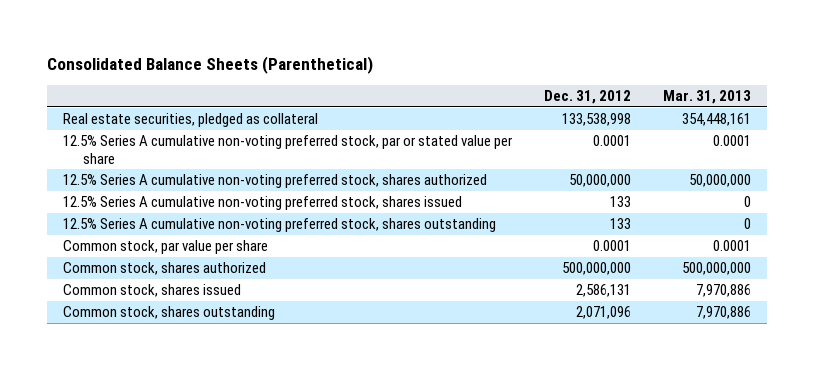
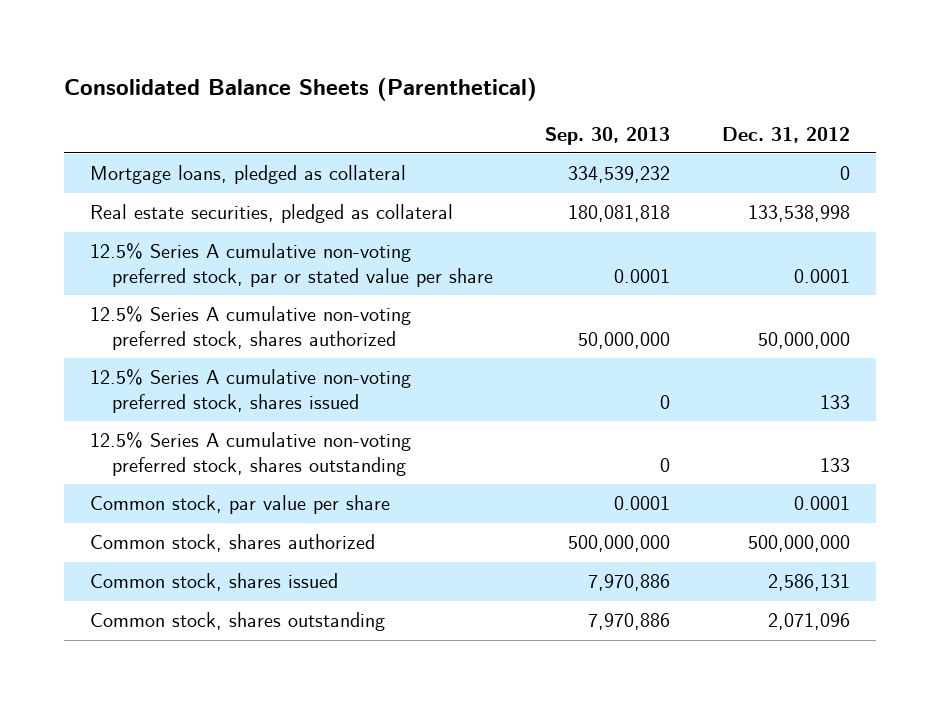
- | Dec. 31, 2012 | Mar. 31, 2013
+ | Sep. 30, 2013 | Dec. 31, 2012
+ Mortgage loans, pledged as collateral | 334,539,232 | 0

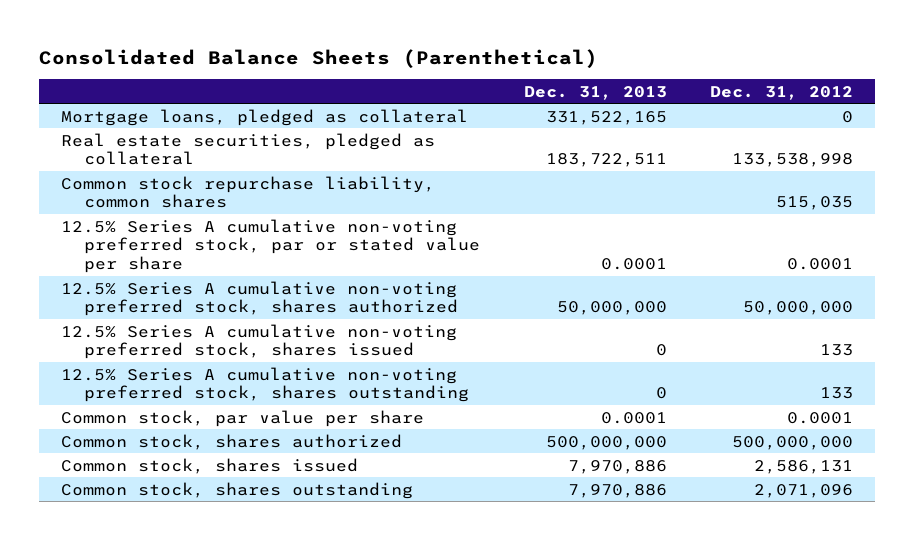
- | Sep. 30, 2013 | Dec. 31, 2012
+ | Dec. 31, 2013 | Dec. 31, 2012
+ Common stock repurchase liability, common shares | | 515,035

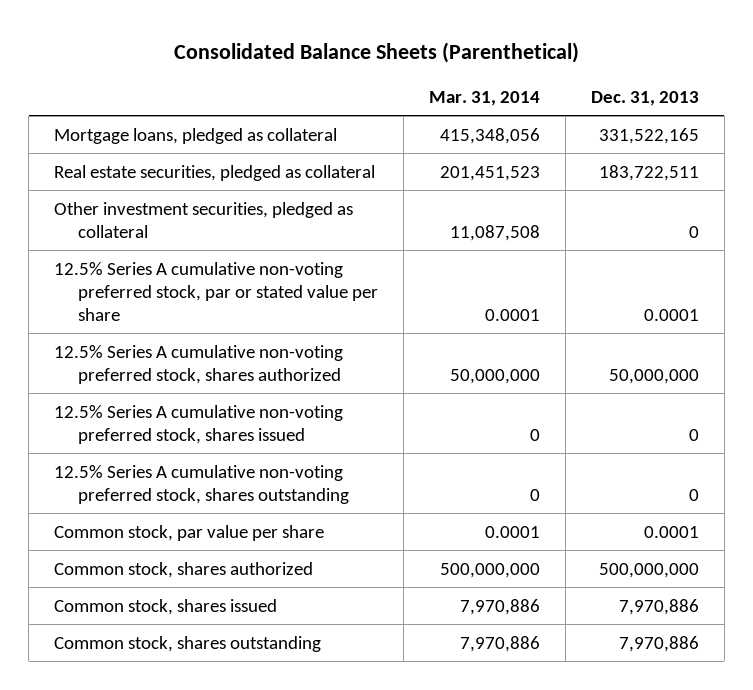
- | Dec. 31, 2013 | Dec. 31, 2012
+ | Mar. 31, 2014 | Dec. 31, 2013
- Common stock repurchase liability, common shares | | 515,035
+ Other investment securities, pledged as collateral | 11,087,508 | 0

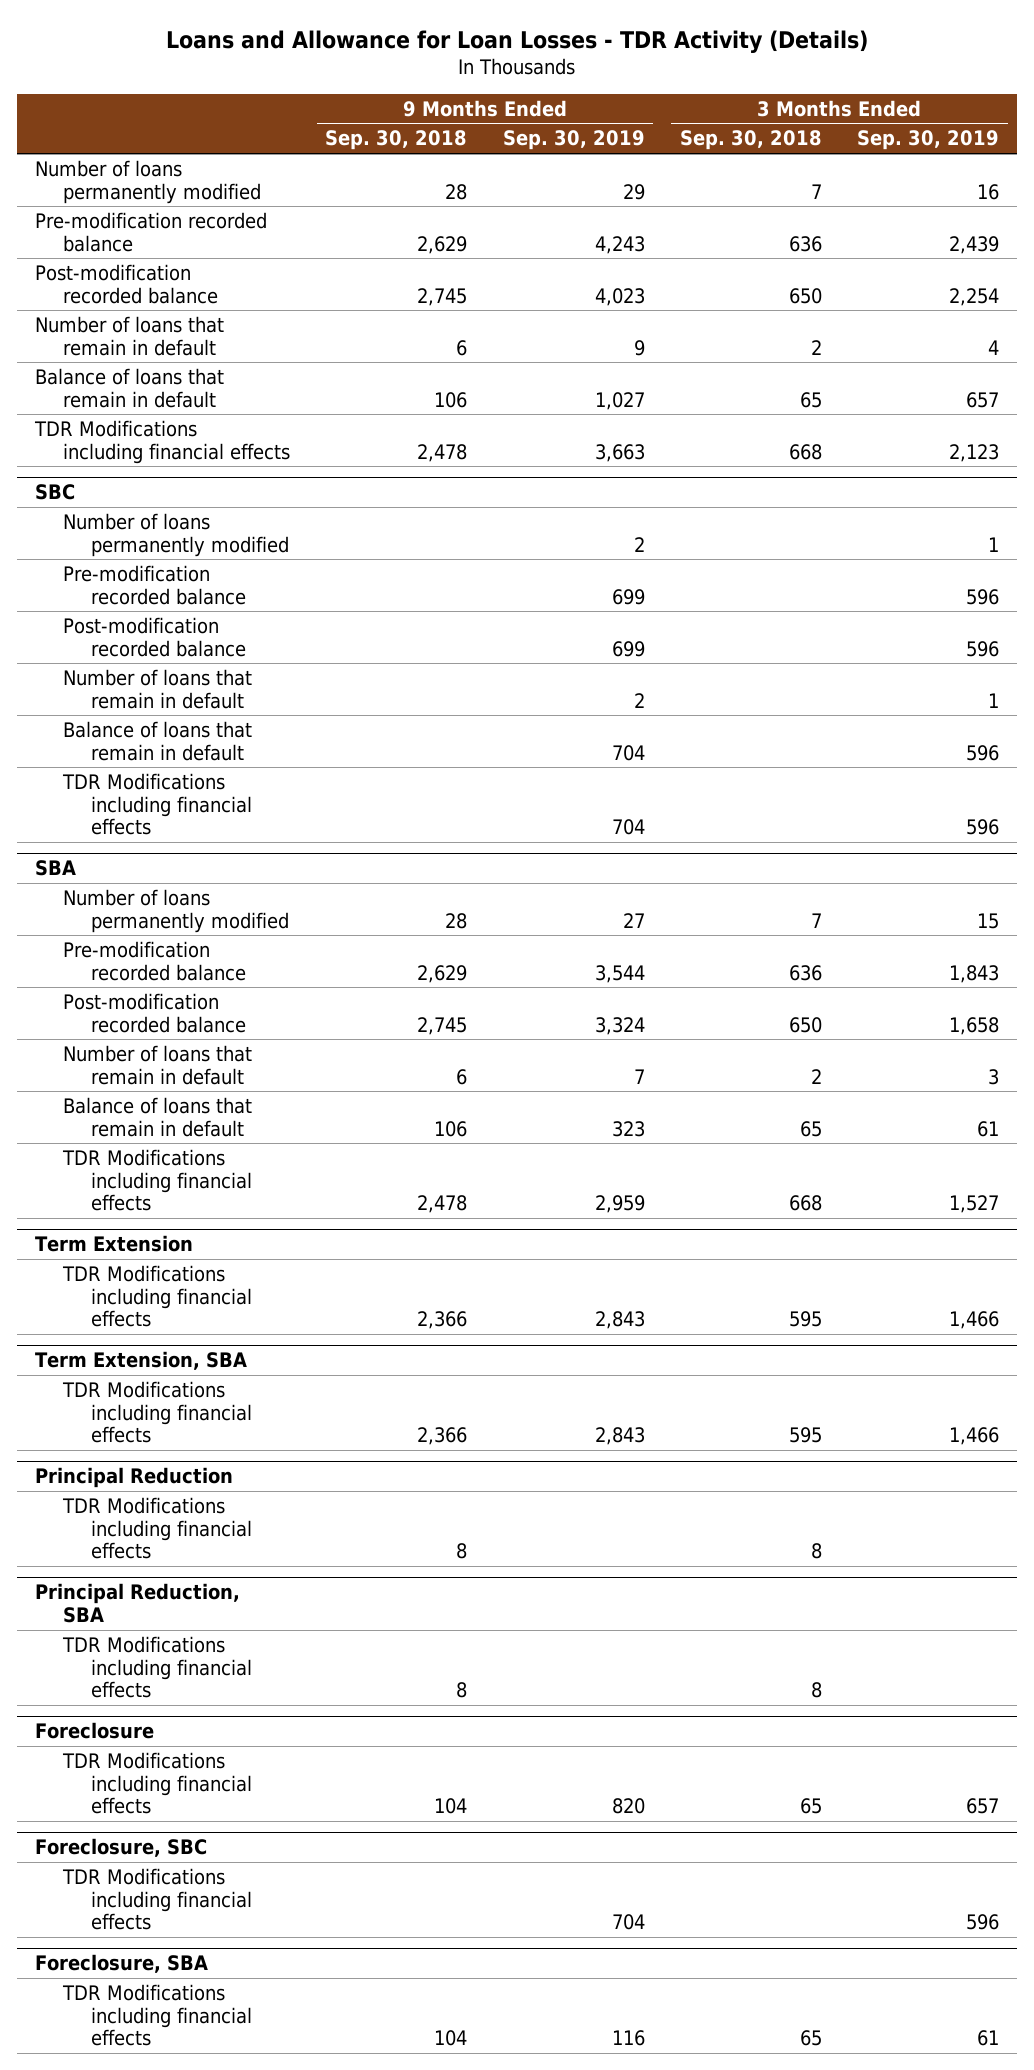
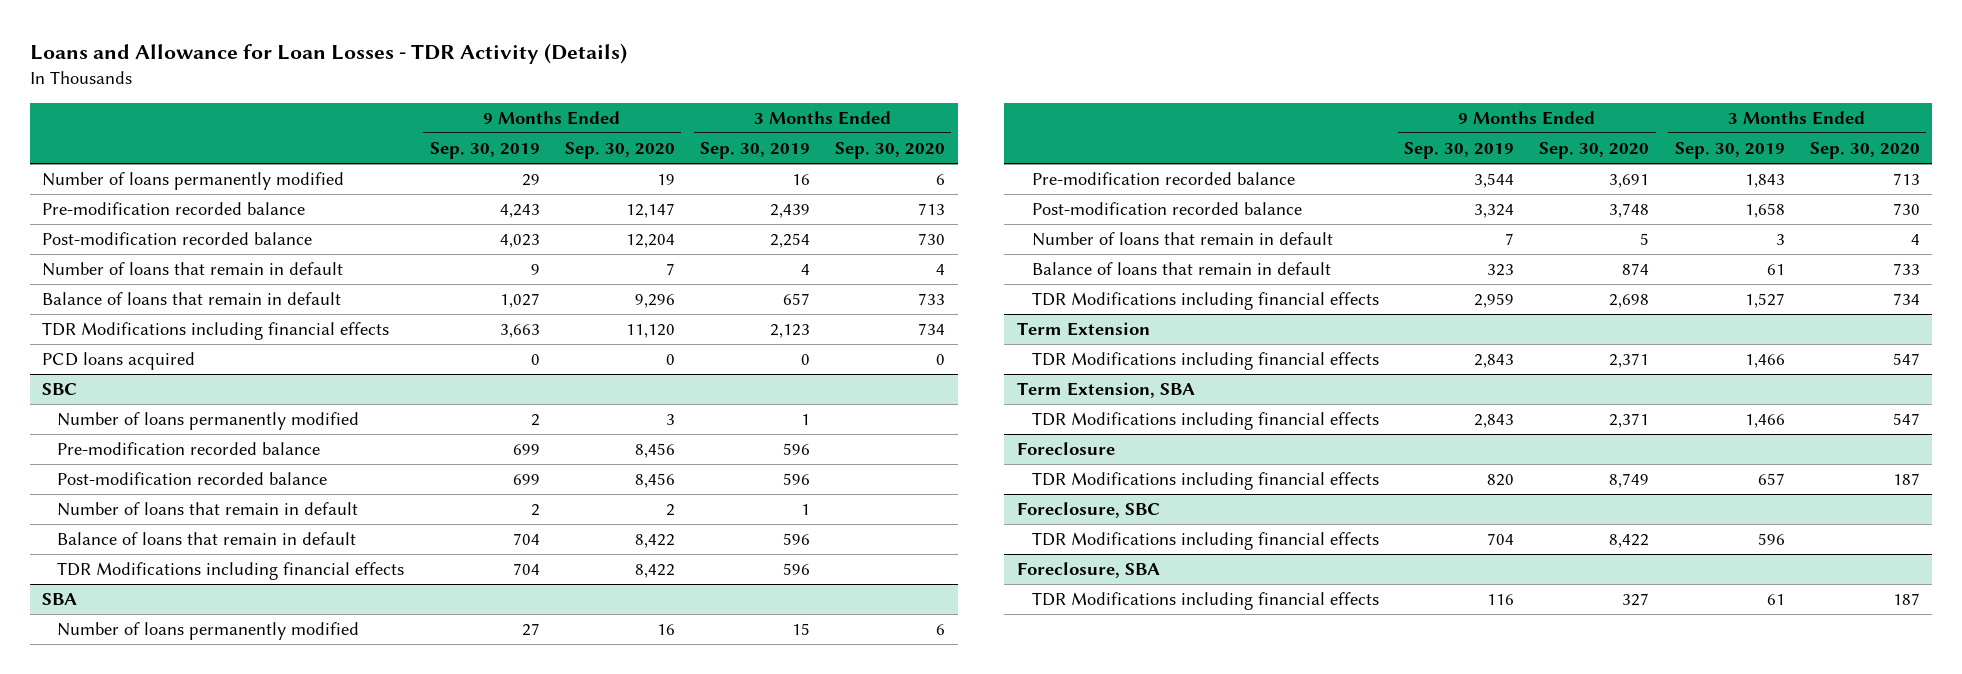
- | 9 Months Ended Sep. 30, 2018 | 9 Months Ended Sep. 30, 2019 | 3 Months Ended Sep. 30, 2018 | 3 Months Ended Sep. 30, 2019
+ | 9 Months Ended Sep. 30, 2019 | 9 Months Ended Sep. 30, 2020 | 3 Months Ended Sep. 30, 2019 | 3 Months Ended Sep. 30, 2020
+ PCD loans acquired | 0 | 0 | 0 | 0
- Principal Reduction
- TDR Modifications including financial effects | 8 | | 8 |
- Principal Reduction, SBA
- TDR Modifications including financial effects | 8 | | 8 |

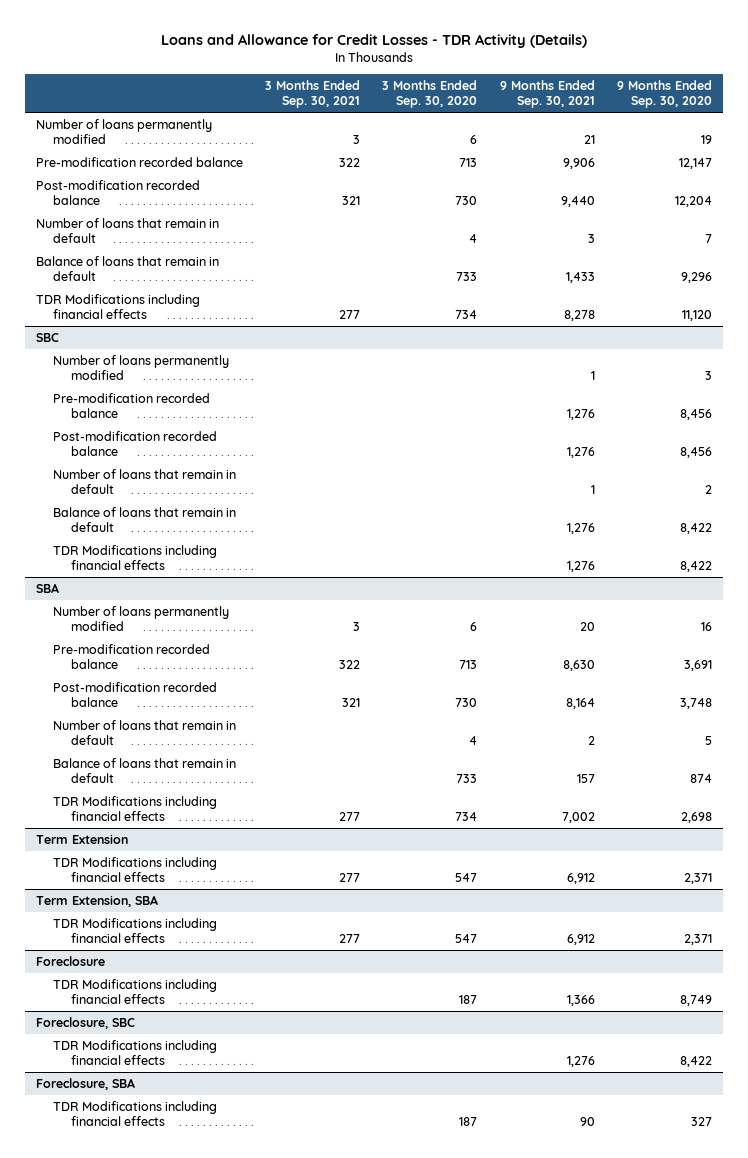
- Loans and Allowance for Loan Losses - TDR Activity (Details)
+ Loans and Allowance for Credit Losses - TDR Activity (Details)
- | 9 Months Ended Sep. 30, 2019 | 9 Months Ended Sep. 30, 2020 | 3 Months Ended Sep. 30, 2019 | 3 Months Ended Sep. 30, 2020
+ | 3 Months Ended Sep. 30, 2021 | 3 Months Ended Sep. 30, 2020 | 9 Months Ended Sep. 30, 2021 | 9 Months Ended Sep. 30, 2020
- PCD loans acquired | 0 | 0 | 0 | 0

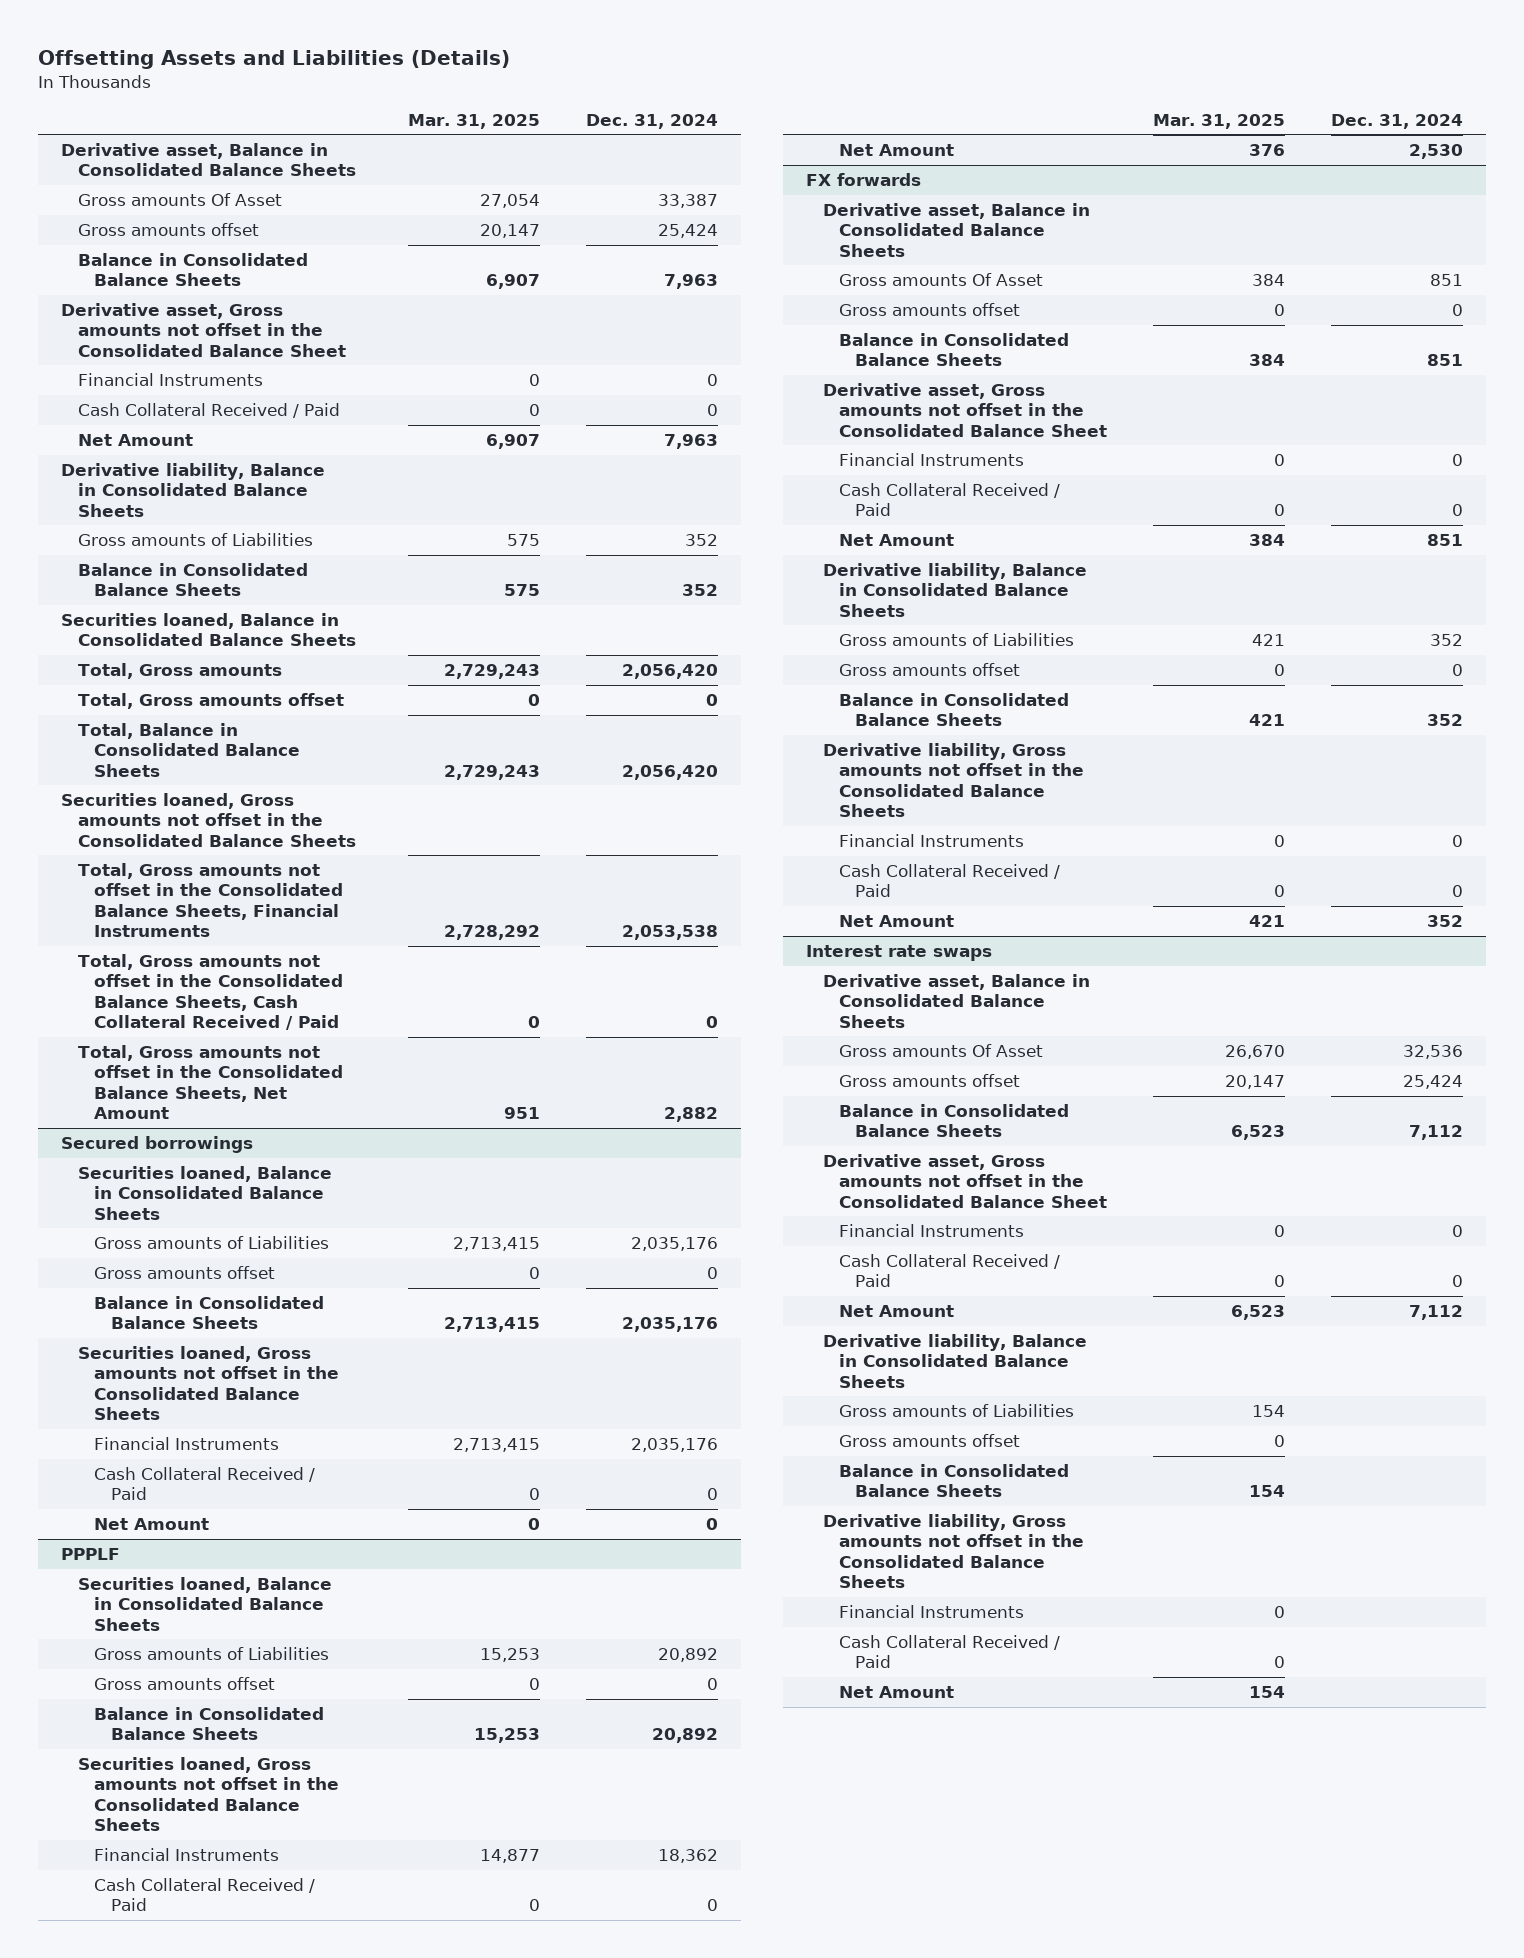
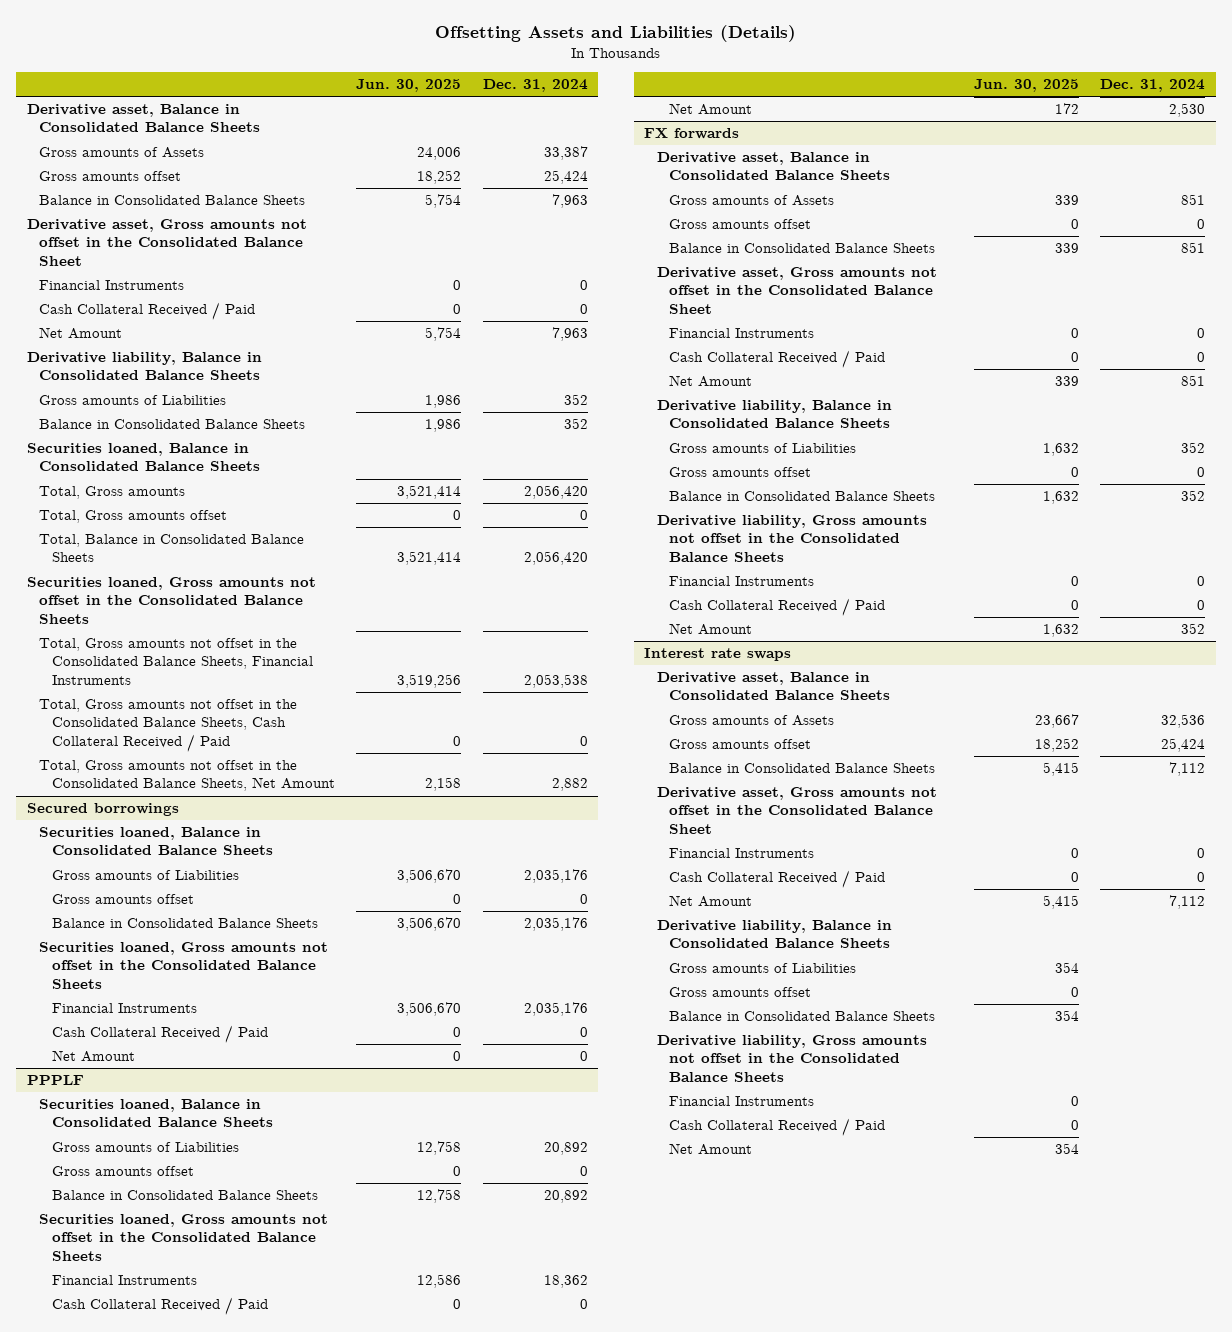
- | Mar. 31, 2025 | Dec. 31, 2024
+ | Jun. 30, 2025 | Dec. 31, 2024
- Gross amounts Of Asset | 27,054 | 33,387
+ Gross amounts of Assets | 24,006 | 33,387
@ FX forwards
- Gross amounts Of Asset | 384 | 851
+ Gross amounts of Assets | 339 | 851
@ Interest rate swaps
- Gross amounts Of Asset | 26,670 | 32,536
+ Gross amounts of Assets | 23,667 | 32,536

